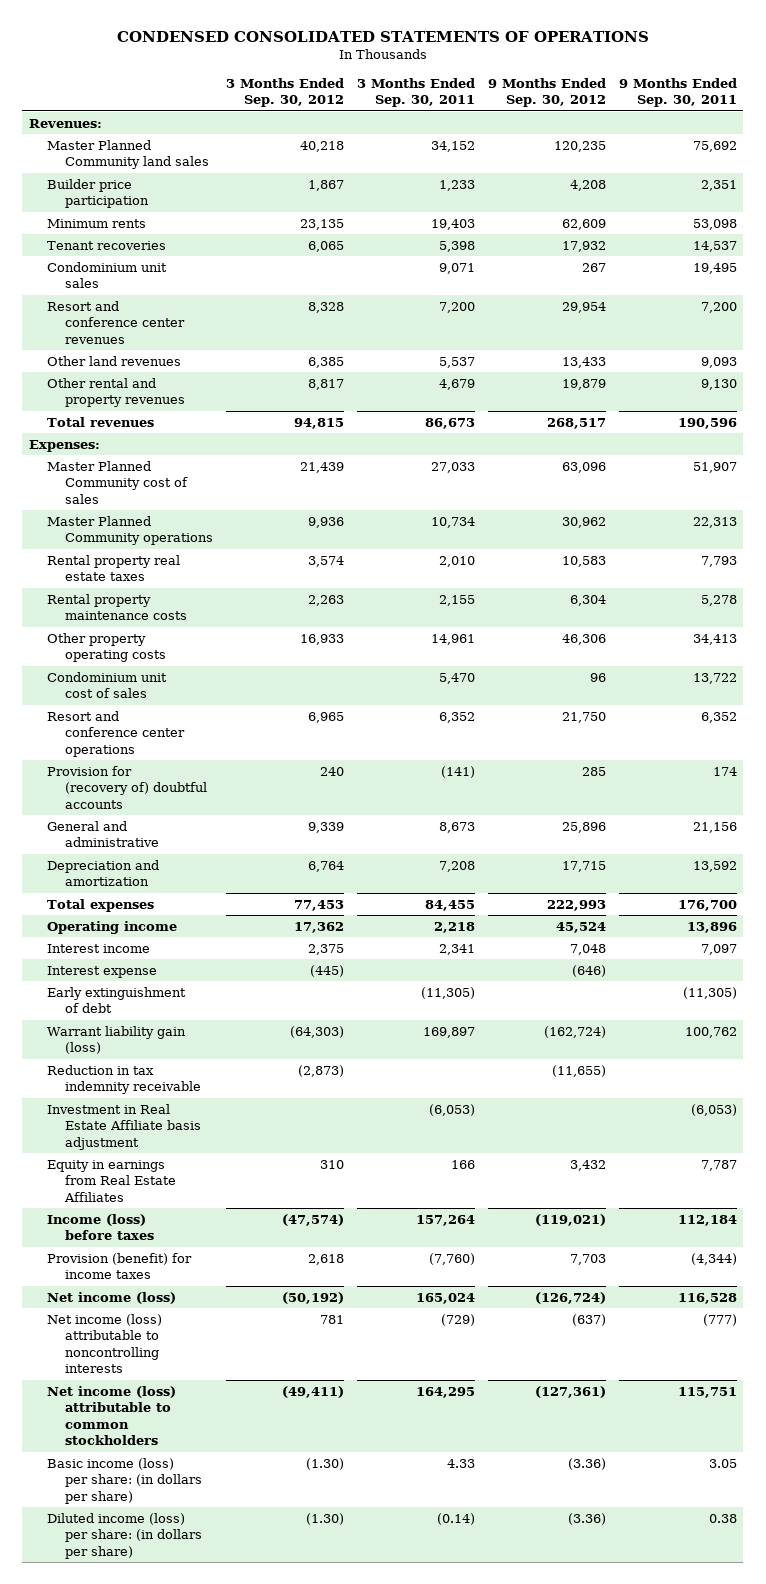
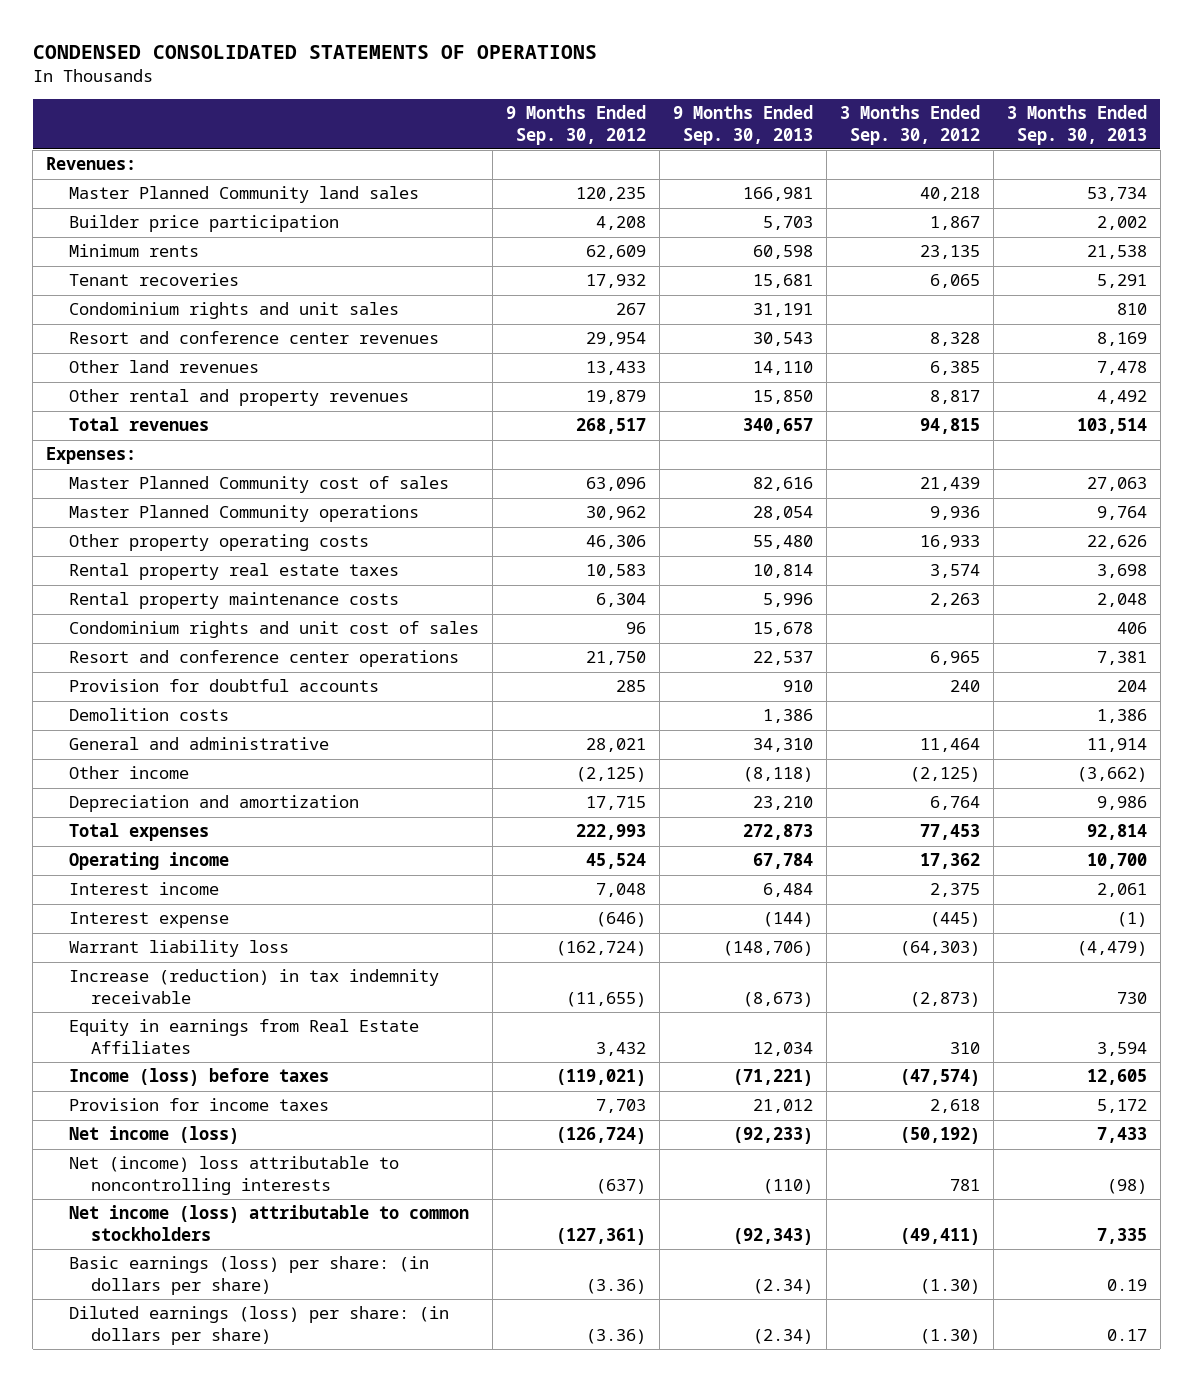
- | 3 Months Ended Sep. 30, 2012 | 3 Months Ended Sep. 30, 2011 | 9 Months Ended Sep. 30, 2012 | 9 Months Ended Sep. 30, 2011
+ | 9 Months Ended Sep. 30, 2012 | 9 Months Ended Sep. 30, 2013 | 3 Months Ended Sep. 30, 2012 | 3 Months Ended Sep. 30, 2013
- Condominium unit sales | | 9,071 | 267 | 19,495
+ Condominium rights and unit sales | 267 | 31,191 | | 810
moved up: Other property operating costs | 46,306 | 55,480 | 16,933 | 22,626
- Condominium unit cost of sales | | 5,470 | 96 | 13,722
+ Condominium rights and unit cost of sales | 96 | 15,678 | | 406
- Provision for (recovery of) doubtful accounts | 240 | (141) | 285 | 174
- General and administrative | 9,339 | 8,673 | 25,896 | 21,156
+ Provision for doubtful accounts | 285 | 910 | 240 | 204
+ Demolition costs | | 1,386 | | 1,386
+ General and administrative | 28,021 | 34,310 | 11,464 | 11,914
+ Other income | (2,125) | (8,118) | (2,125) | (3,662)
- Early extinguishment of debt | | (11,305) | | (11,305)
- Warrant liability gain (loss) | (64,303) | 169,897 | (162,724) | 100,762
- Reduction in tax indemnity receivable | (2,873) | | (11,655) |
- Investment in Real Estate Affiliate basis adjustment | | (6,053) | | (6,053)
+ Warrant liability loss | (162,724) | (148,706) | (64,303) | (4,479)
+ Increase (reduction) in tax indemnity receivable | (11,655) | (8,673) | (2,873) | 730
- Provision (benefit) for income taxes | 2,618 | (7,760) | 7,703 | (4,344)
+ Provision for income taxes | 7,703 | 21,012 | 2,618 | 5,172
- Net income (loss) attributable to noncontrolling interests | 781 | (729) | (637) | (777)
+ Net (income) loss attributable to noncontrolling interests | (637) | (110) | 781 | (98)
- Basic income (loss) per share: (in dollars per share) | (1.30) | 4.33 | (3.36) | 3.05
- Diluted income (loss) per share: (in dollars per share) | (1.30) | (0.14) | (3.36) | 0.38
+ Basic earnings (loss) per share: (in dollars per share) | (3.36) | (2.34) | (1.30) | 0.19
+ Diluted earnings (loss) per share: (in dollars per share) | (3.36) | (2.34) | (1.30) | 0.17

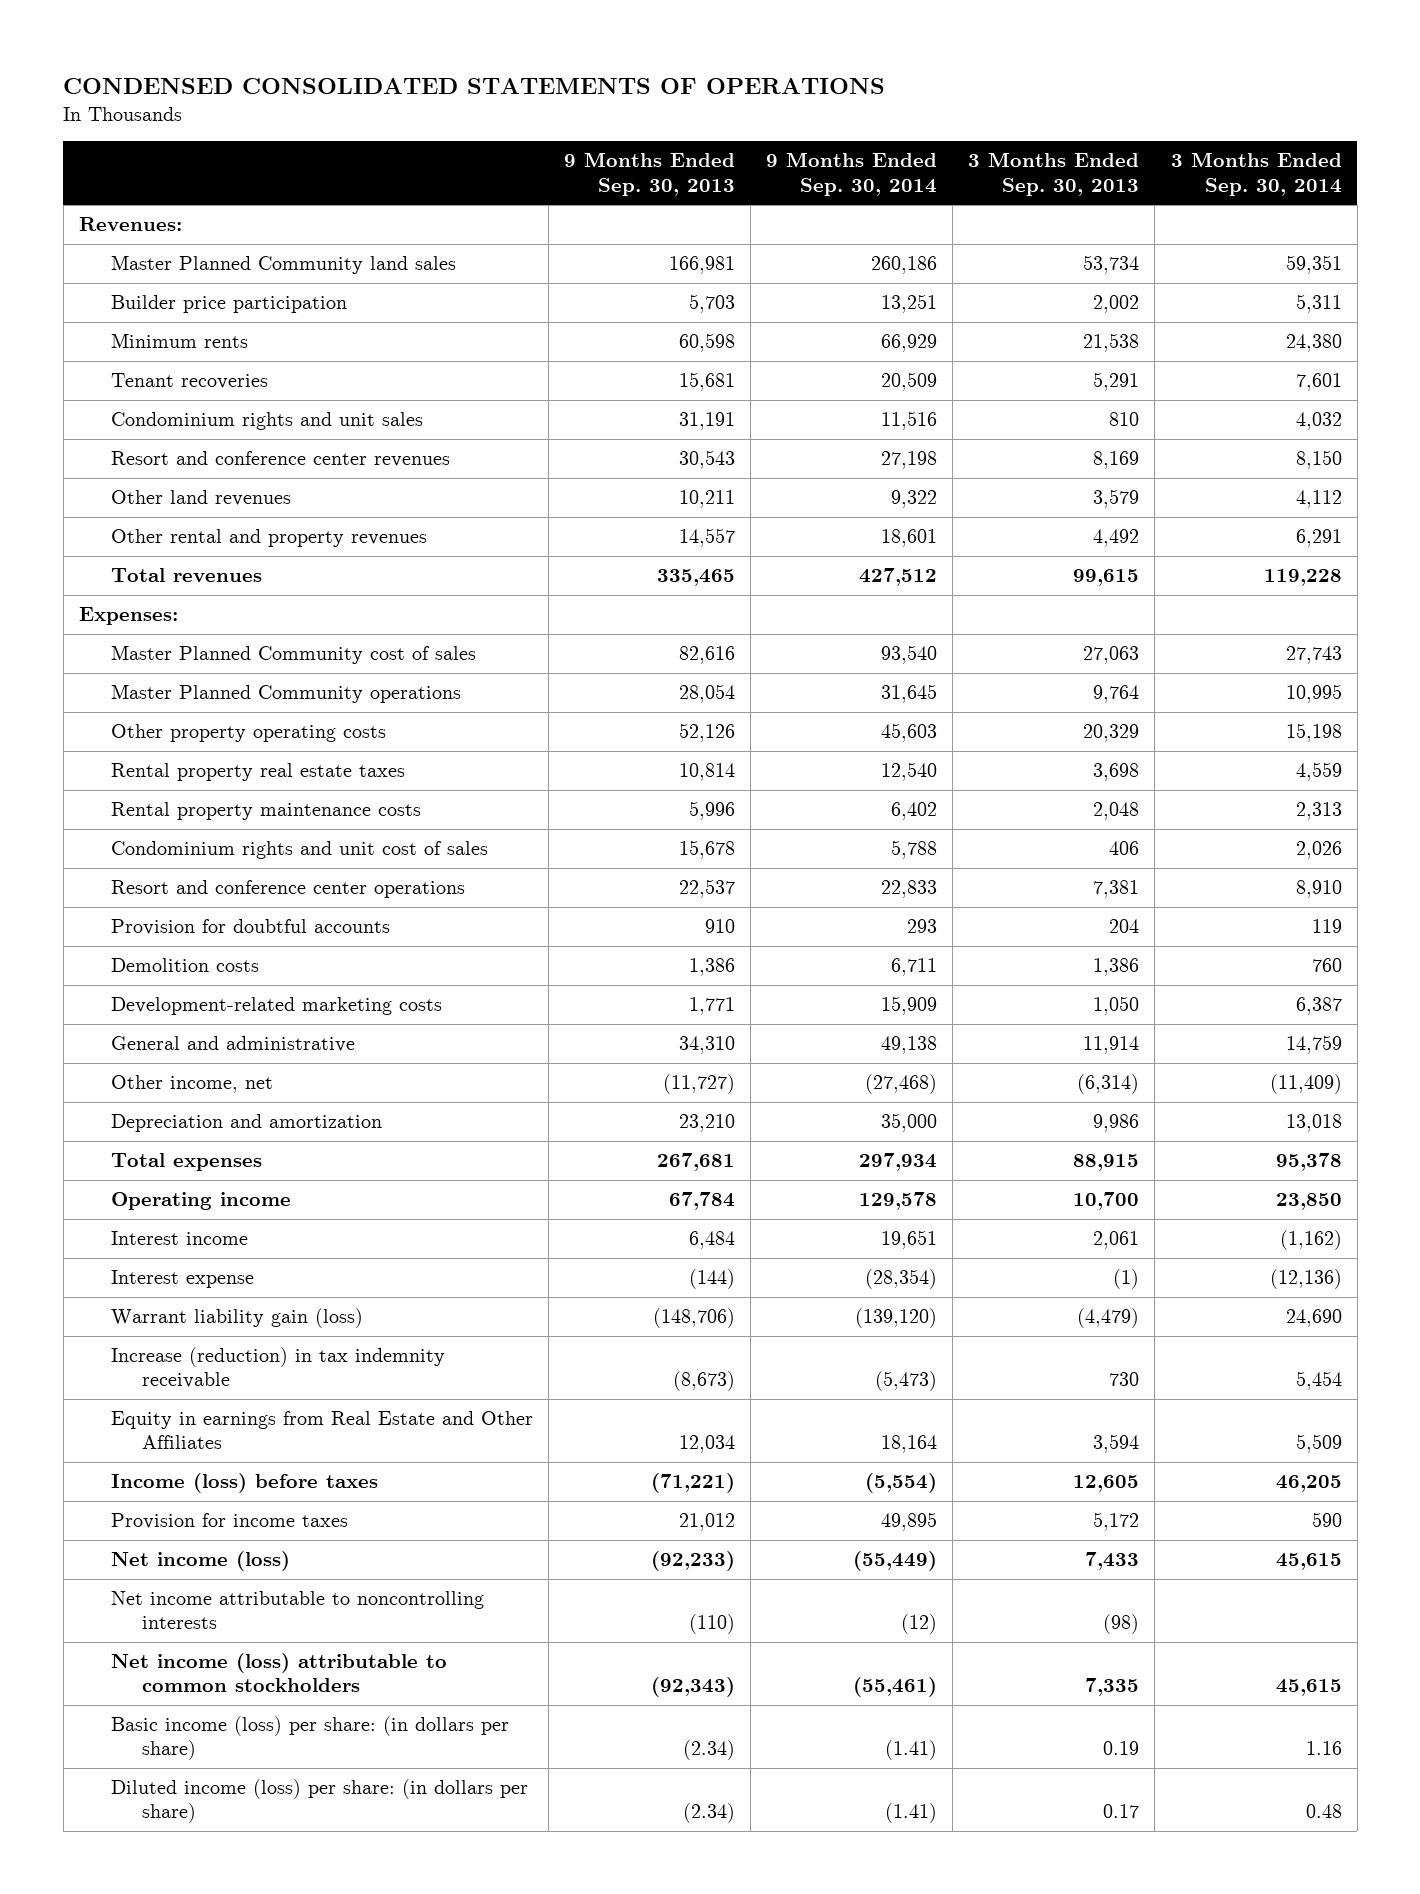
- | 9 Months Ended Sep. 30, 2012 | 9 Months Ended Sep. 30, 2013 | 3 Months Ended Sep. 30, 2012 | 3 Months Ended Sep. 30, 2013
+ | 9 Months Ended Sep. 30, 2013 | 9 Months Ended Sep. 30, 2014 | 3 Months Ended Sep. 30, 2013 | 3 Months Ended Sep. 30, 2014
- Other land revenues | 13,433 | 14,110 | 6,385 | 7,478
- Other rental and property revenues | 19,879 | 15,850 | 8,817 | 4,492
- Total revenues | 268,517 | 340,657 | 94,815 | 103,514
+ Other land revenues | 10,211 | 9,322 | 3,579 | 4,112
+ Other rental and property revenues | 14,557 | 18,601 | 4,492 | 6,291
+ Total revenues | 335,465 | 427,512 | 99,615 | 119,228
- Other property operating costs | 46,306 | 55,480 | 16,933 | 22,626
+ Other property operating costs | 52,126 | 45,603 | 20,329 | 15,198
+ Development-related marketing costs | 1,771 | 15,909 | 1,050 | 6,387
- Other income | (2,125) | (8,118) | (2,125) | (3,662)
+ Other income, net | (11,727) | (27,468) | (6,314) | (11,409)
- Total expenses | 222,993 | 272,873 | 77,453 | 92,814
+ Total expenses | 267,681 | 297,934 | 88,915 | 95,378
- Warrant liability loss | (162,724) | (148,706) | (64,303) | (4,479)
+ Warrant liability gain (loss) | (148,706) | (139,120) | (4,479) | 24,690
- Equity in earnings from Real Estate Affiliates | 3,432 | 12,034 | 310 | 3,594
+ Equity in earnings from Real Estate and Other Affiliates | 12,034 | 18,164 | 3,594 | 5,509
- Net (income) loss attributable to noncontrolling interests | (637) | (110) | 781 | (98)
+ Net income attributable to noncontrolling interests | (110) | (12) | (98) |
- Basic earnings (loss) per share: (in dollars per share) | (3.36) | (2.34) | (1.30) | 0.19
- Diluted earnings (loss) per share: (in dollars per share) | (3.36) | (2.34) | (1.30) | 0.17
+ Basic income (loss) per share: (in dollars per share) | (2.34) | (1.41) | 0.19 | 1.16
+ Diluted income (loss) per share: (in dollars per share) | (2.34) | (1.41) | 0.17 | 0.48

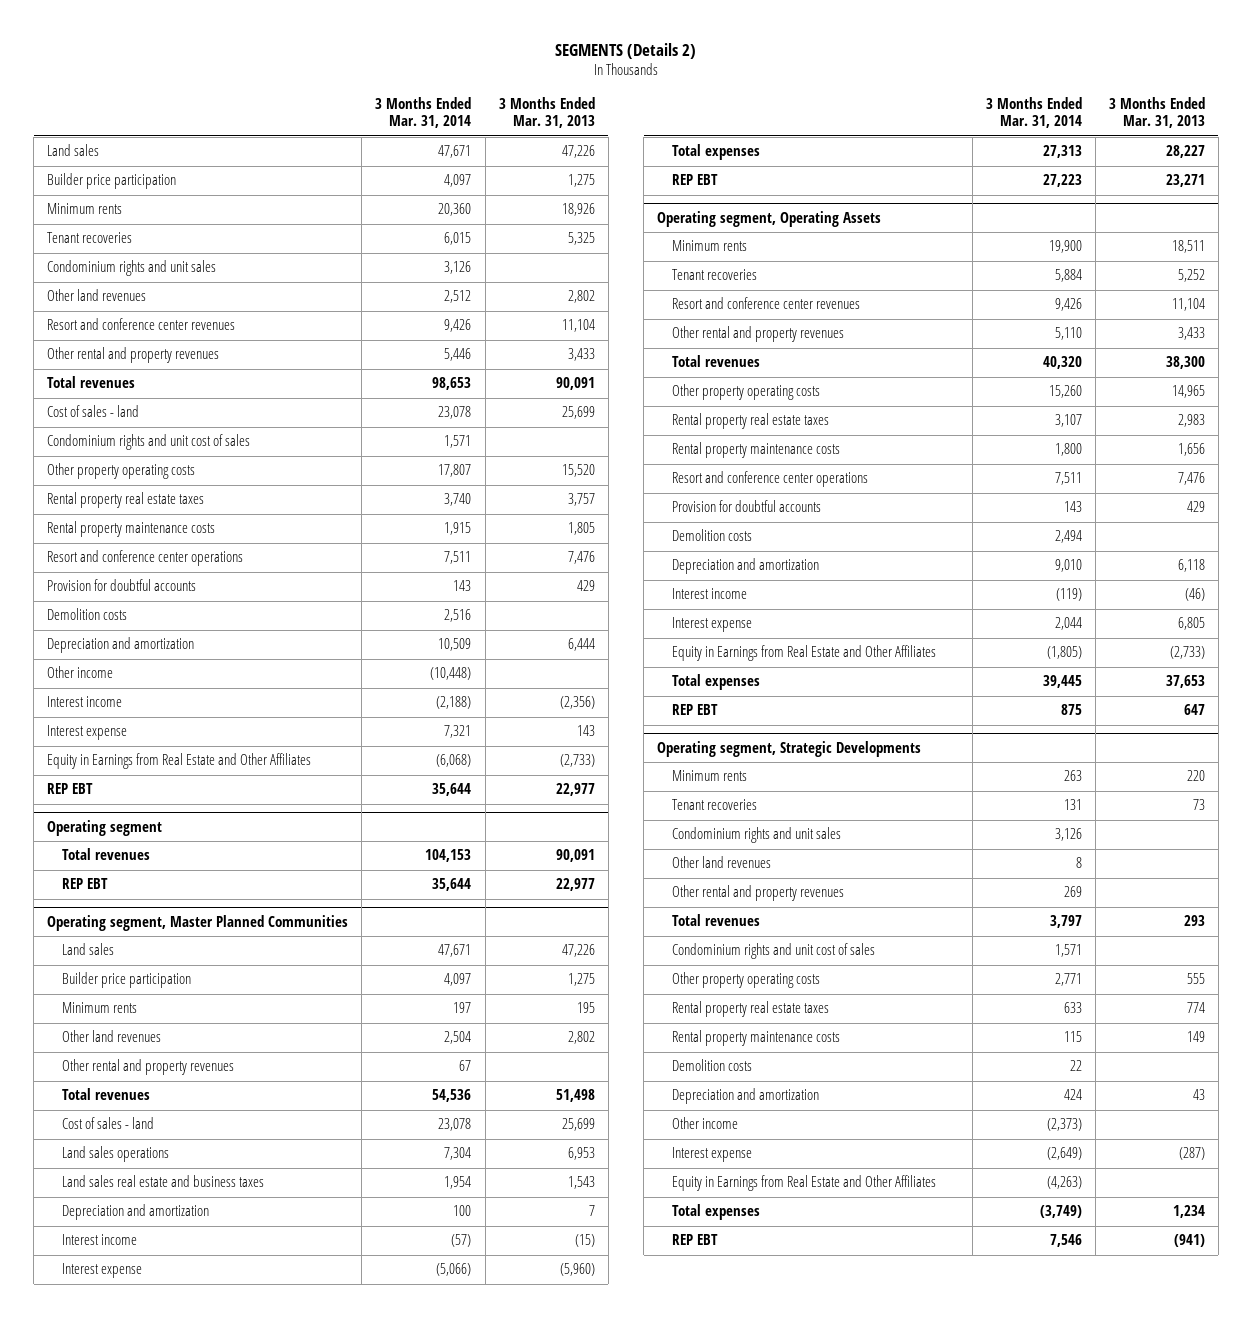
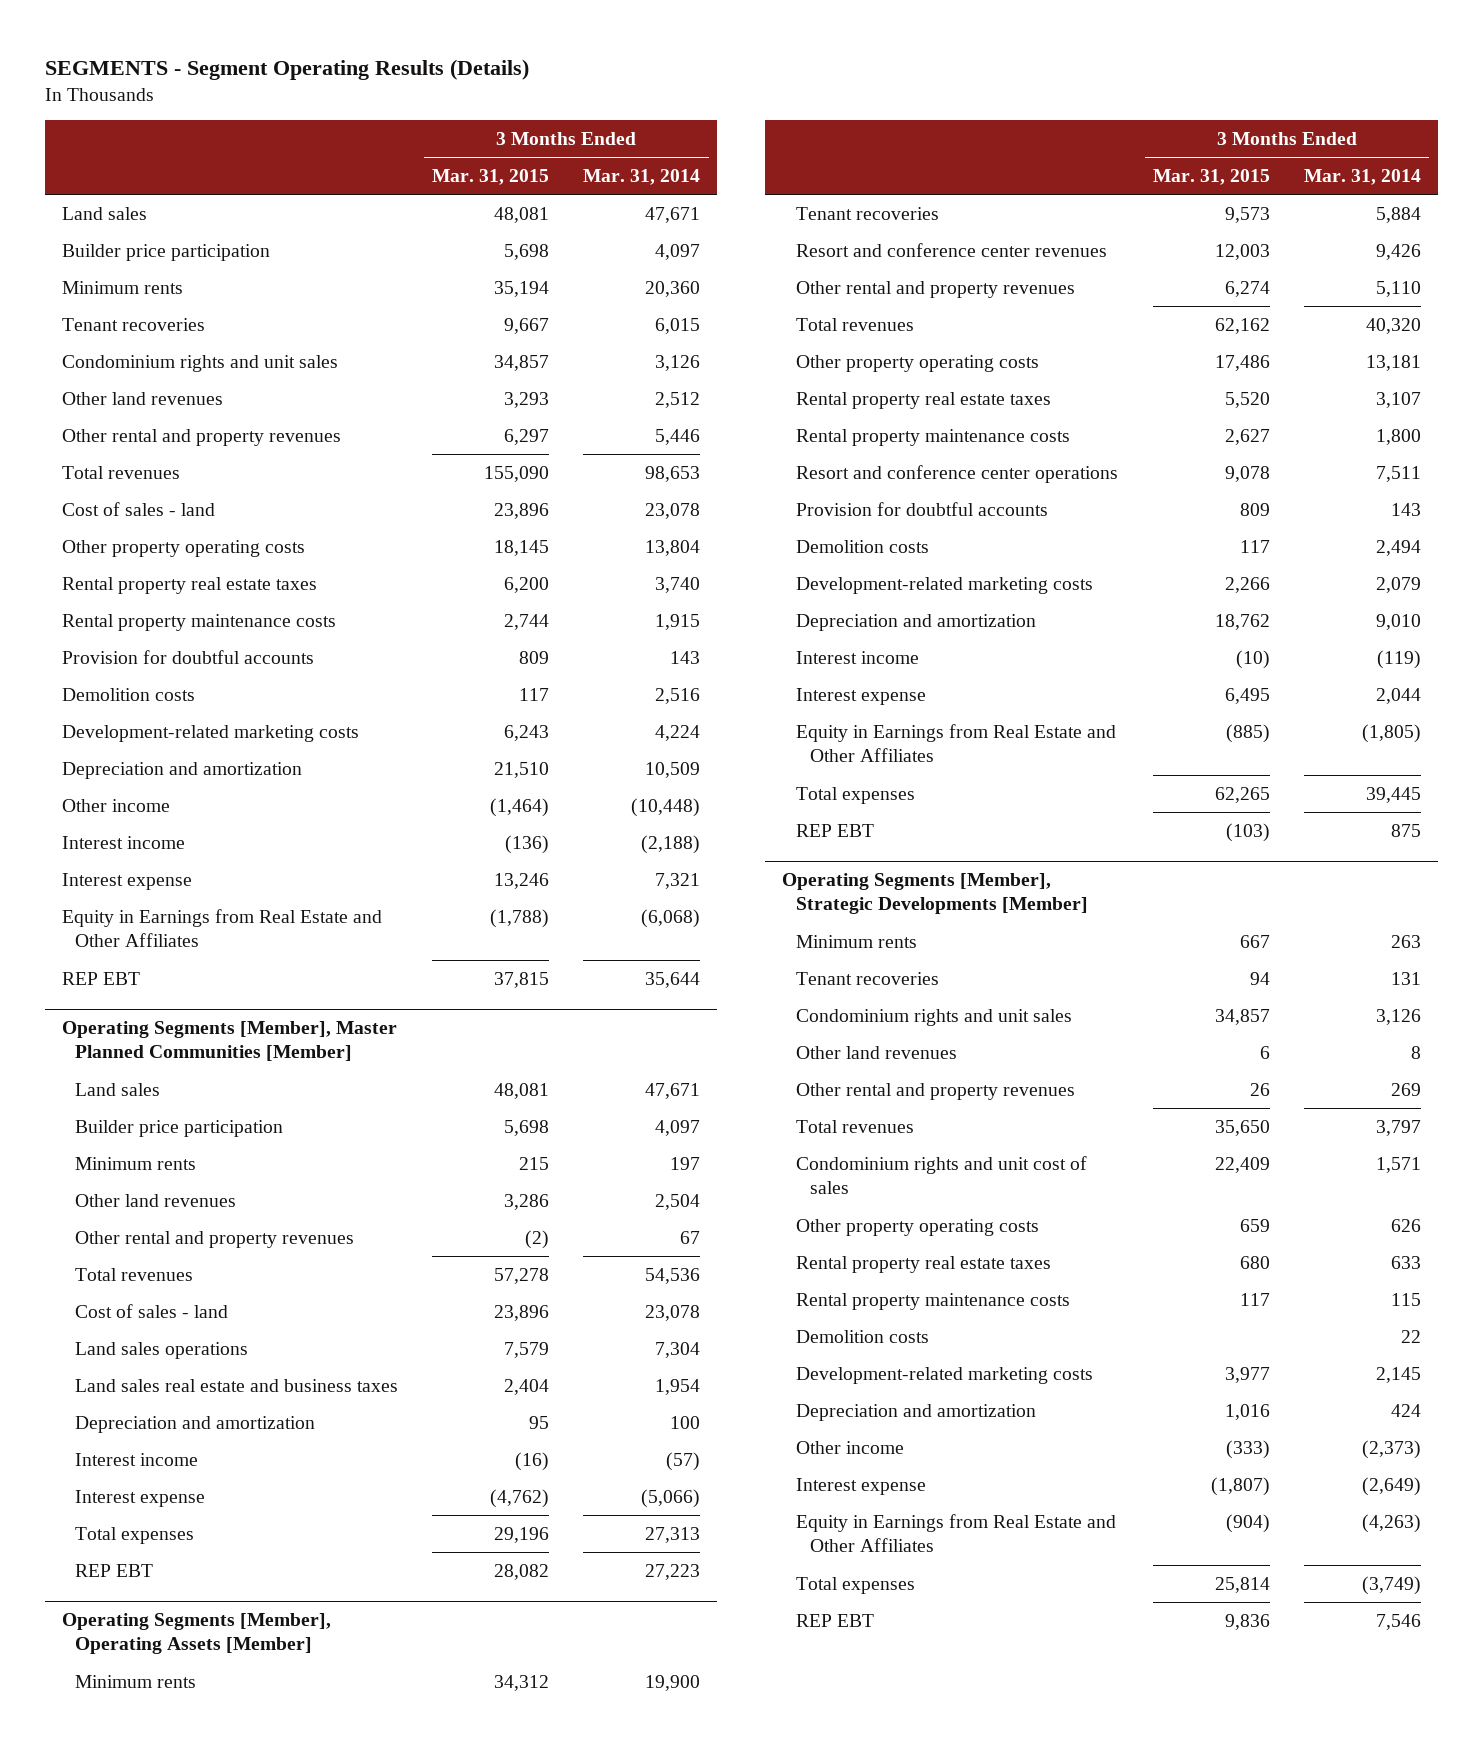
- SEGMENTS (Details 2)
+ SEGMENTS - Segment Operating Results (Details)
- | 3 Months Ended Mar. 31, 2014 | 3 Months Ended Mar. 31, 2013
+ | 3 Months Ended Mar. 31, 2015 | 3 Months Ended Mar. 31, 2014
- Resort and conference center revenues | 9,426 | 11,104
- Condominium rights and unit cost of sales | 1,571 |
- Other property operating costs | 17,807 | 15,520
+ Other property operating costs | 18,145 | 13,804
- Resort and conference center operations | 7,511 | 7,476
+ Development-related marketing costs | 6,243 | 4,224
- Operating segment
- Total revenues | 104,153 | 90,091
- REP EBT | 35,644 | 22,977
- Operating segment, Master Planned Communities
+ Operating Segments [Member], Master Planned Communities [Member]
- Operating segment, Operating Assets
+ Operating Segments [Member], Operating Assets [Member]
- Other property operating costs | 15,260 | 14,965
+ Other property operating costs | 17,486 | 13,181
+ Development-related marketing costs | 2,266 | 2,079
- Operating segment, Strategic Developments
+ Operating Segments [Member], Strategic Developments [Member]
- Other property operating costs | 2,771 | 555
+ Other property operating costs | 659 | 626
+ Development-related marketing costs | 3,977 | 2,145

